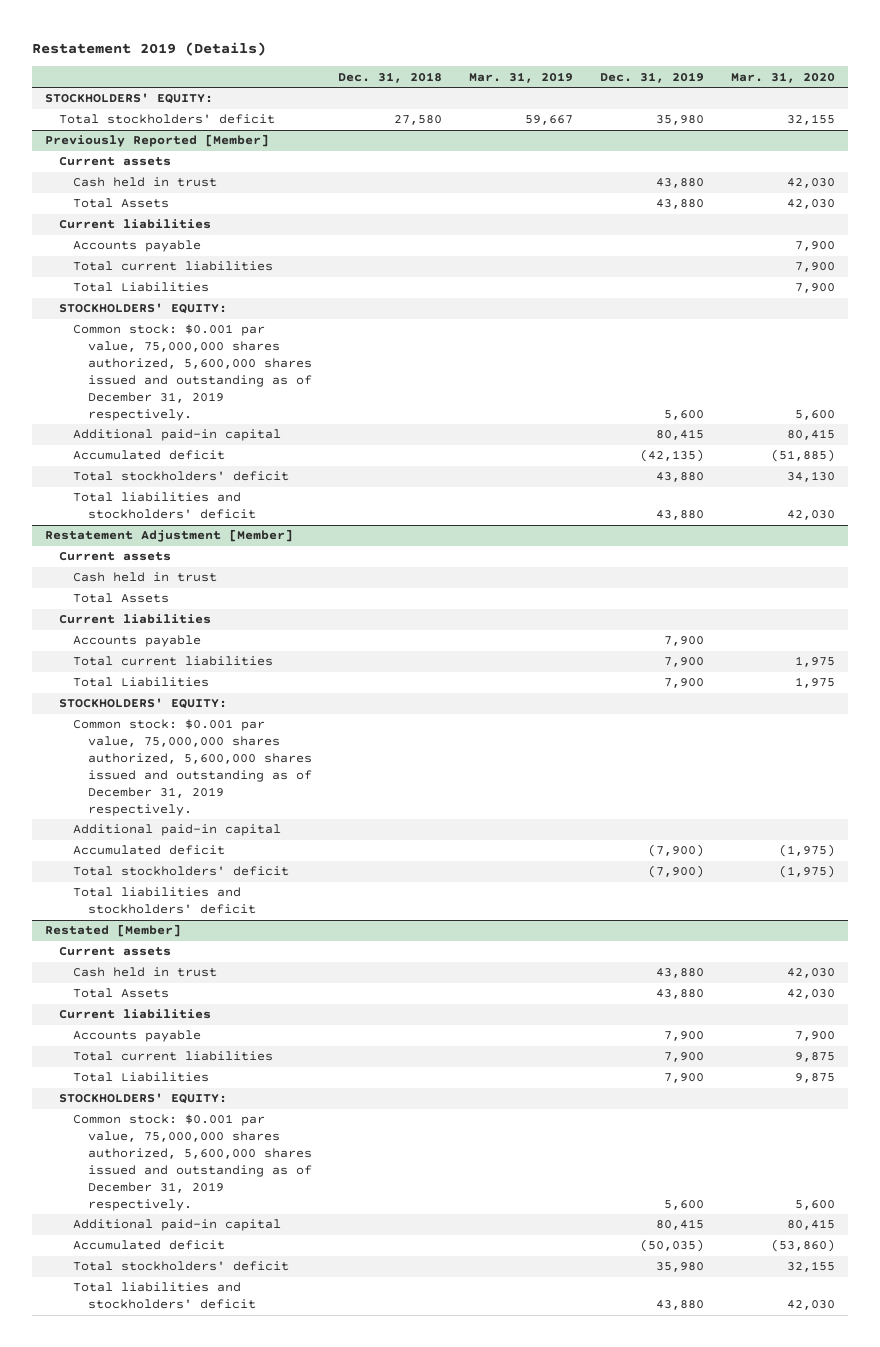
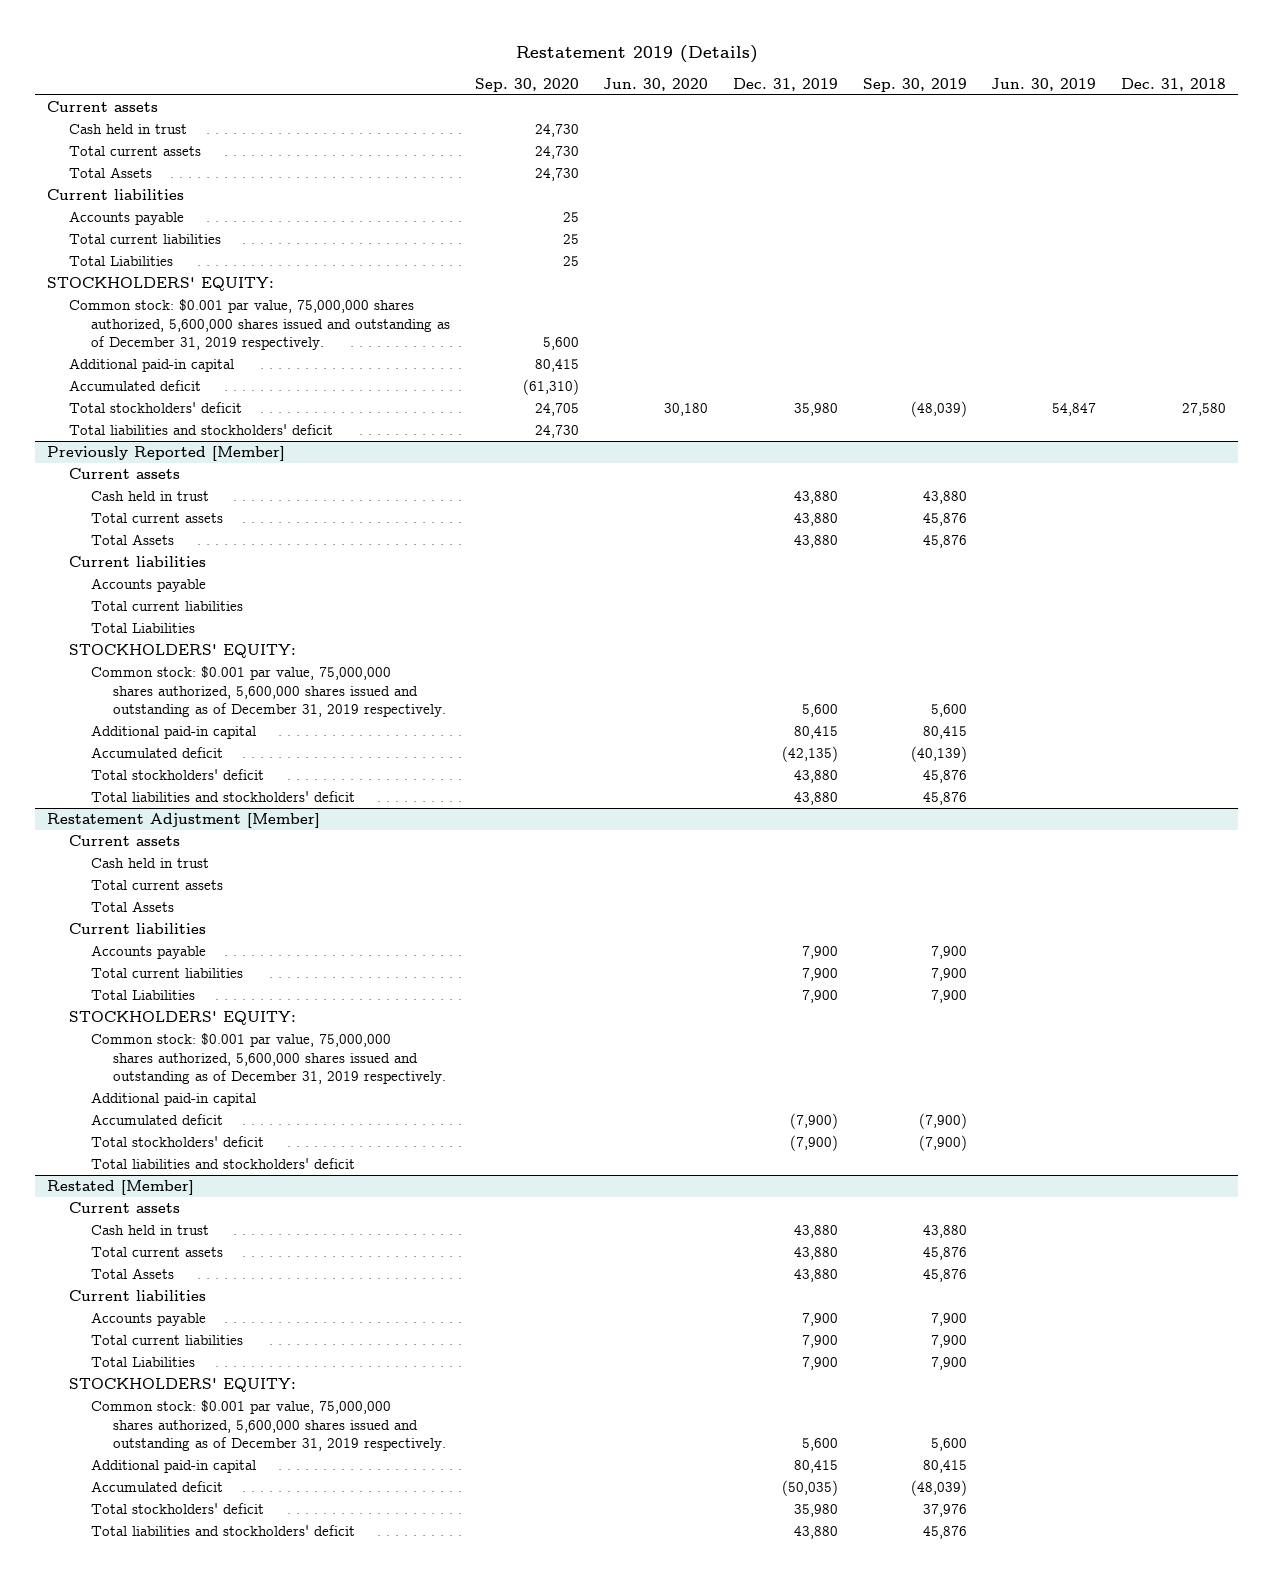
- | Dec. 31, 2018 | Mar. 31, 2019 | Dec. 31, 2019 | Mar. 31, 2020
+ | Sep. 30, 2020 | Jun. 30, 2020 | Dec. 31, 2019 | Sep. 30, 2019 | Jun. 30, 2019 | Dec. 31, 2018
+ Current assets
+ Cash held in trust | 24,730 | | | | |
+ Total current assets | 24,730 | | | | |
+ Total Assets | 24,730 | | | | |
+ Current liabilities
+ Accounts payable | 25 | | | | |
+ Total current liabilities | 25 | | | | |
+ Total Liabilities | 25 | | | | |
+ Common stock: $0.001 par value, 75,000,000 shares authorized, 5,600,000 shares issued and outstanding as of December 31, 2019 respectively. | 5,600 | | | | |
+ Additional paid-in capital | 80,415 | | | | |
+ Accumulated deficit | (61,310) | | | | |
+ Total liabilities and stockholders' deficit | 24,730 | | | | |
@ Previously Reported [Member]
+ Total current assets | | | 43,880 | 45,876 | |
@ Restatement Adjustment [Member]
+ Total current assets
@ Restated [Member]
+ Total current assets | | | 43,880 | 45,876 | |

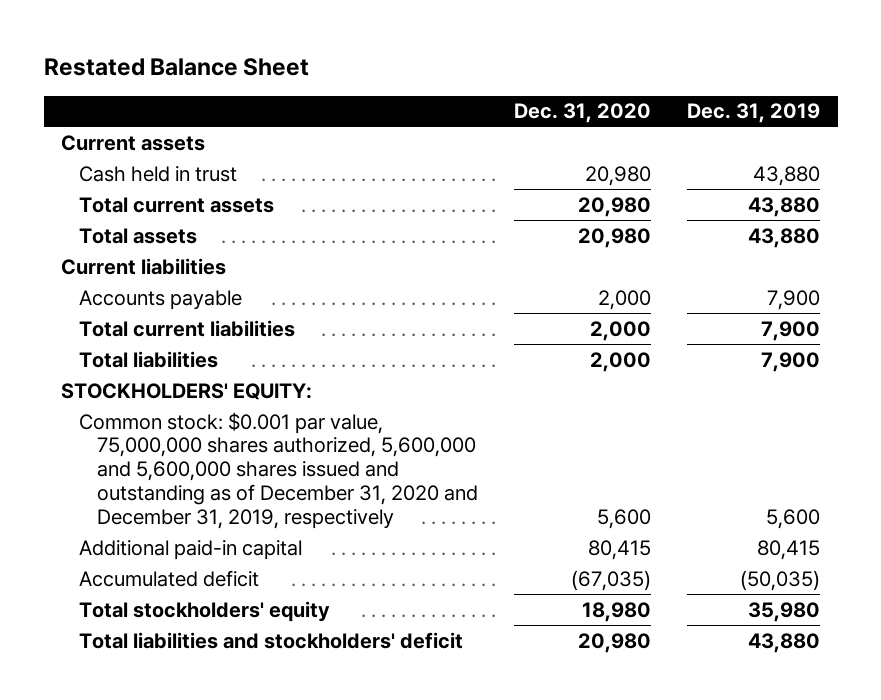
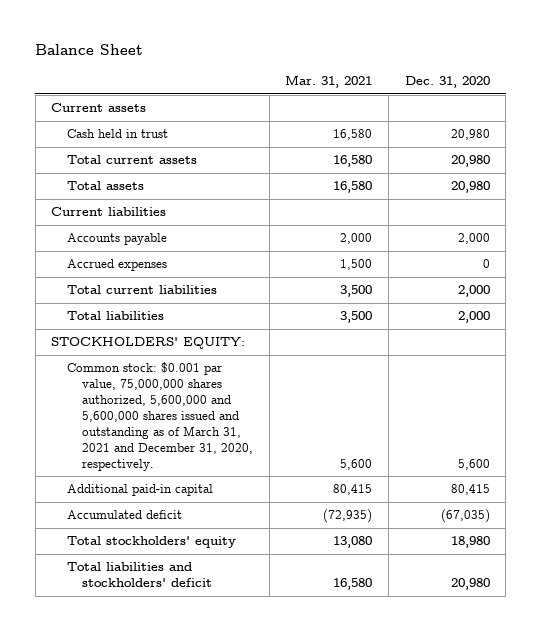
- Restated Balance Sheet
+ Balance Sheet
- | Dec. 31, 2020 | Dec. 31, 2019
+ | Mar. 31, 2021 | Dec. 31, 2020
+ Accrued expenses | 1,500 | 0
- Common stock: $0.001 par value, 75,000,000 shares authorized, 5,600,000 and 5,600,000 shares issued and outstanding as of December 31, 2020 and December 31, 2019, respectively | 5,600 | 5,600
+ Common stock: $0.001 par value, 75,000,000 shares authorized, 5,600,000 and 5,600,000 shares issued and outstanding as of March 31, 2021 and December 31, 2020, respectively. | 5,600 | 5,600

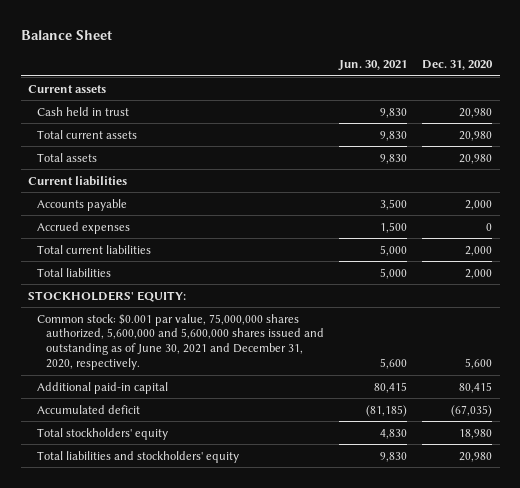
- | Mar. 31, 2021 | Dec. 31, 2020
+ | Jun. 30, 2021 | Dec. 31, 2020
- Common stock: $0.001 par value, 75,000,000 shares authorized, 5,600,000 and 5,600,000 shares issued and outstanding as of March 31, 2021 and December 31, 2020, respectively. | 5,600 | 5,600
+ Common stock: $0.001 par value, 75,000,000 shares authorized, 5,600,000 and 5,600,000 shares issued and outstanding as of June 30, 2021 and December 31, 2020, respectively. | 5,600 | 5,600
- Total liabilities and stockholders' deficit | 16,580 | 20,980
+ Total liabilities and stockholders' equity | 9,830 | 20,980

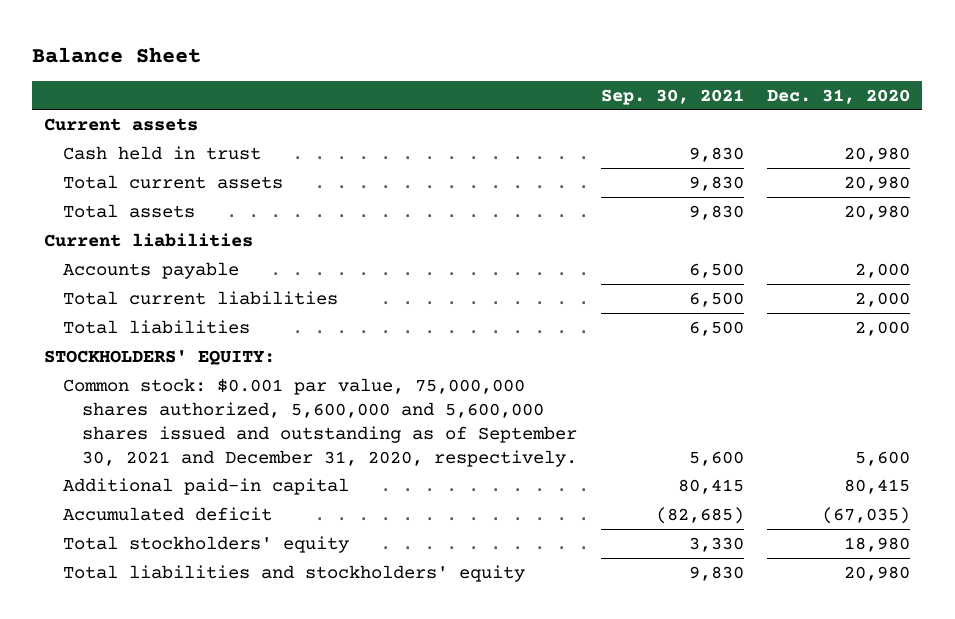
- | Jun. 30, 2021 | Dec. 31, 2020
+ | Sep. 30, 2021 | Dec. 31, 2020
- Accrued expenses | 1,500 | 0
- Common stock: $0.001 par value, 75,000,000 shares authorized, 5,600,000 and 5,600,000 shares issued and outstanding as of June 30, 2021 and December 31, 2020, respectively. | 5,600 | 5,600
+ Common stock: $0.001 par value, 75,000,000 shares authorized, 5,600,000 and 5,600,000 shares issued and outstanding as of September 30, 2021 and December 31, 2020, respectively. | 5,600 | 5,600

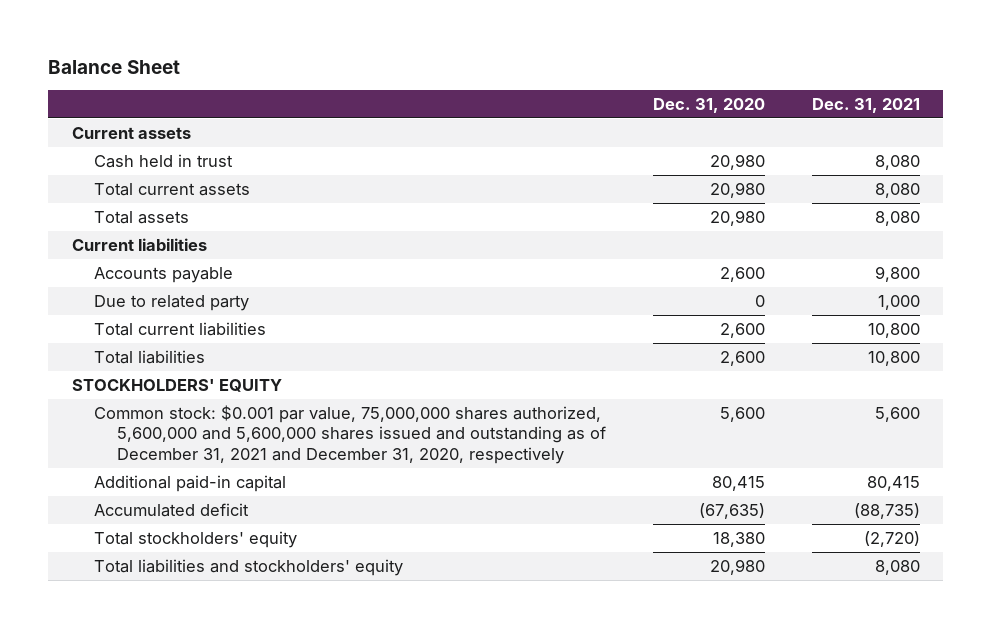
- | Sep. 30, 2021 | Dec. 31, 2020
+ | Dec. 31, 2020 | Dec. 31, 2021
- Accounts payable | 6,500 | 2,000
- Total current liabilities | 6,500 | 2,000
- Total liabilities | 6,500 | 2,000
- STOCKHOLDERS' EQUITY:
- Common stock: $0.001 par value, 75,000,000 shares authorized, 5,600,000 and 5,600,000 shares issued and outstanding as of September 30, 2021 and December 31, 2020, respectively. | 5,600 | 5,600
+ Accounts payable | 2,600 | 9,800
+ Due to related party | 0 | 1,000
+ Total current liabilities | 2,600 | 10,800
+ Total liabilities | 2,600 | 10,800
+ STOCKHOLDERS' EQUITY
+ Common stock: $0.001 par value, 75,000,000 shares authorized, 5,600,000 and 5,600,000 shares issued and outstanding as of December 31, 2021 and December 31, 2020, respectively | 5,600 | 5,600
- Accumulated deficit | (82,685) | (67,035)
- Total stockholders' equity | 3,330 | 18,980
+ Accumulated deficit | (67,635) | (88,735)
+ Total stockholders' equity | 18,380 | (2,720)

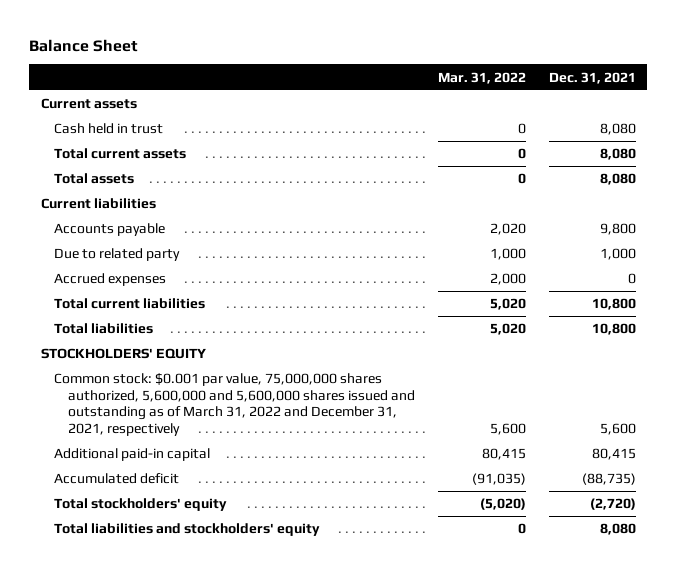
- | Dec. 31, 2020 | Dec. 31, 2021
+ | Mar. 31, 2022 | Dec. 31, 2021
+ Accrued expenses | 2,000 | 0
- Common stock: $0.001 par value, 75,000,000 shares authorized, 5,600,000 and 5,600,000 shares issued and outstanding as of December 31, 2021 and December 31, 2020, respectively | 5,600 | 5,600
+ Common stock: $0.001 par value, 75,000,000 shares authorized, 5,600,000 and 5,600,000 shares issued and outstanding as of March 31, 2022 and December 31, 2021, respectively | 5,600 | 5,600

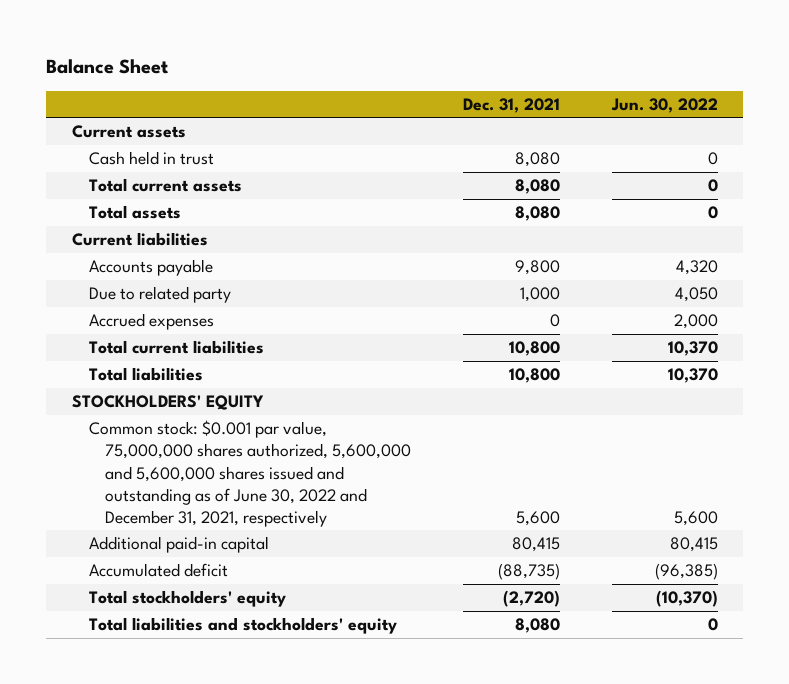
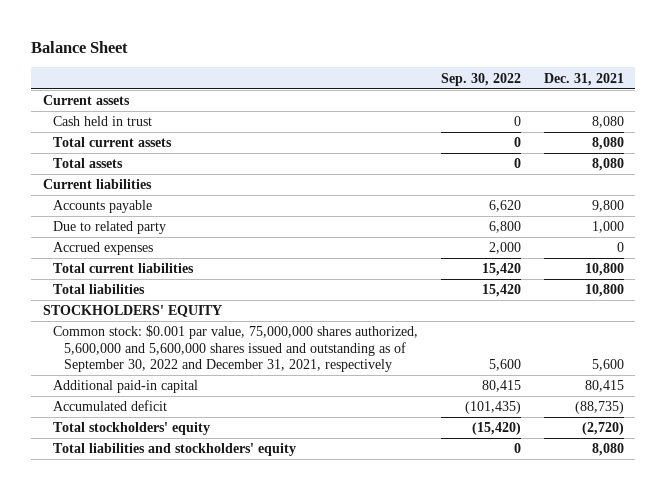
- | Dec. 31, 2021 | Jun. 30, 2022
+ | Sep. 30, 2022 | Dec. 31, 2021
- Common stock: $0.001 par value, 75,000,000 shares authorized, 5,600,000 and 5,600,000 shares issued and outstanding as of June 30, 2022 and December 31, 2021, respectively | 5,600 | 5,600
+ Common stock: $0.001 par value, 75,000,000 shares authorized, 5,600,000 and 5,600,000 shares issued and outstanding as of September 30, 2022 and December 31, 2021, respectively | 5,600 | 5,600

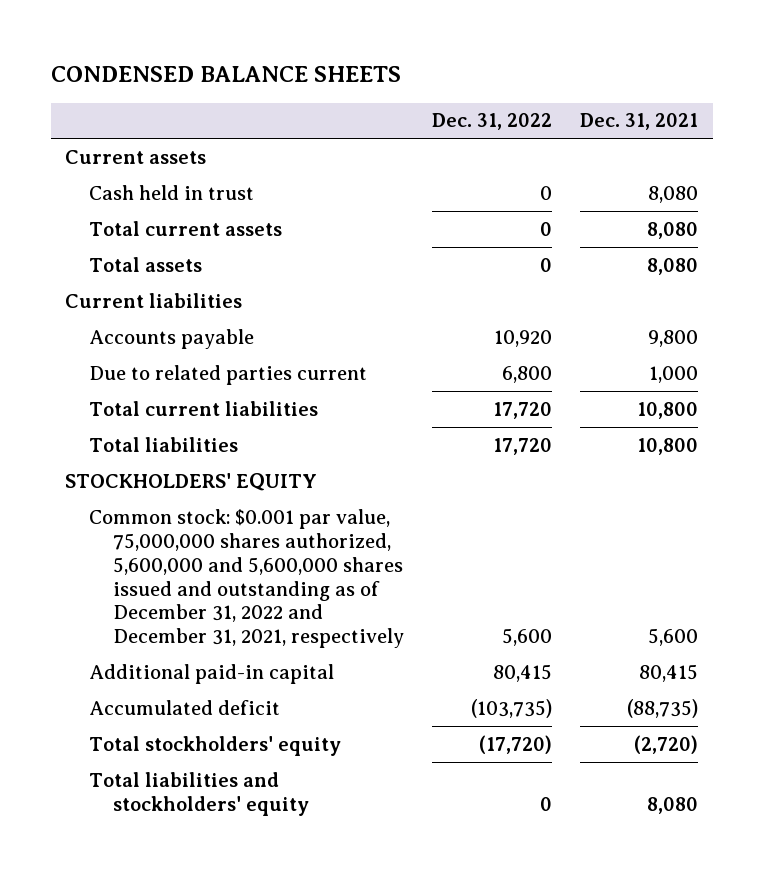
- Balance Sheet
+ CONDENSED BALANCE SHEETS
- | Sep. 30, 2022 | Dec. 31, 2021
+ | Dec. 31, 2022 | Dec. 31, 2021
- Due to related party | 6,800 | 1,000
- Accrued expenses | 2,000 | 0
+ Due to related parties current | 6,800 | 1,000
- Common stock: $0.001 par value, 75,000,000 shares authorized, 5,600,000 and 5,600,000 shares issued and outstanding as of September 30, 2022 and December 31, 2021, respectively | 5,600 | 5,600
+ Common stock: $0.001 par value, 75,000,000 shares authorized, 5,600,000 and 5,600,000 shares issued and outstanding as of December 31, 2022 and December 31, 2021, respectively | 5,600 | 5,600

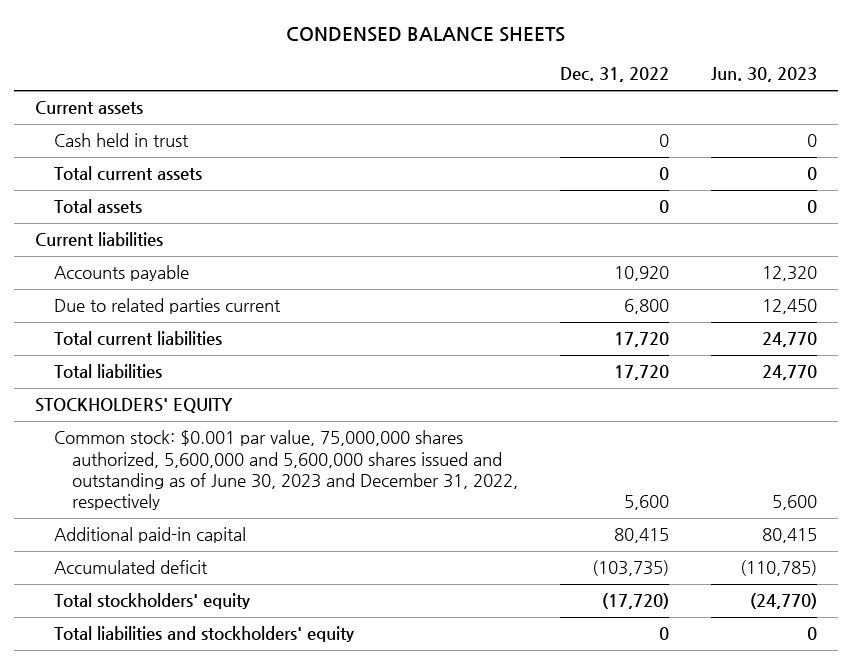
- | Dec. 31, 2022 | Dec. 31, 2021
+ | Dec. 31, 2022 | Jun. 30, 2023
- Common stock: $0.001 par value, 75,000,000 shares authorized, 5,600,000 and 5,600,000 shares issued and outstanding as of December 31, 2022 and December 31, 2021, respectively | 5,600 | 5,600
+ Common stock: $0.001 par value, 75,000,000 shares authorized, 5,600,000 and 5,600,000 shares issued and outstanding as of June 30, 2023 and December 31, 2022, respectively | 5,600 | 5,600

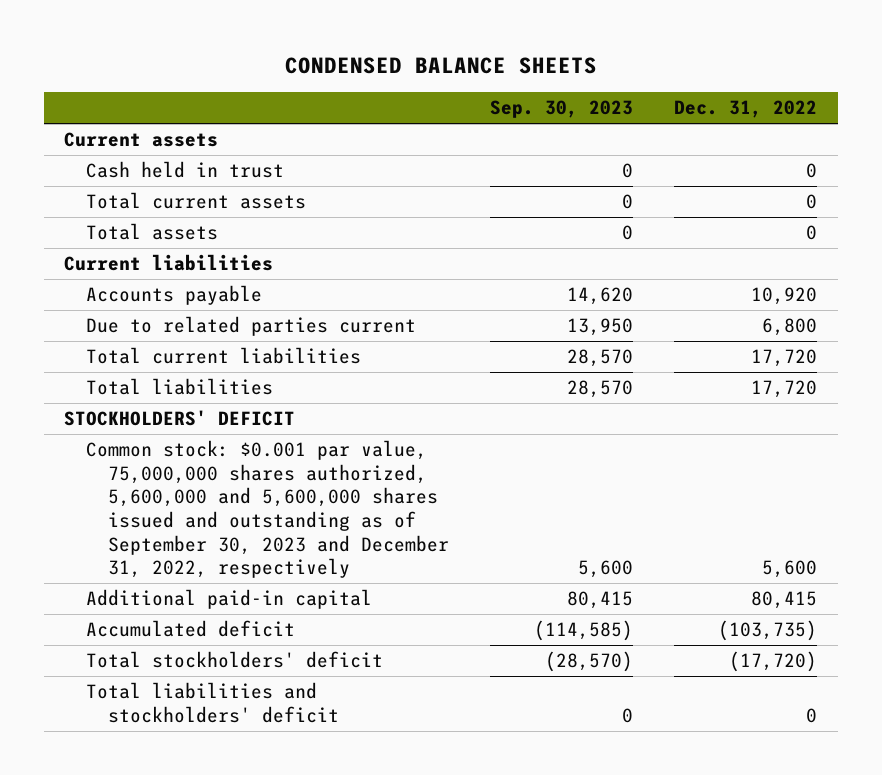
- | Dec. 31, 2022 | Jun. 30, 2023
+ | Sep. 30, 2023 | Dec. 31, 2022
- STOCKHOLDERS' EQUITY
- Common stock: $0.001 par value, 75,000,000 shares authorized, 5,600,000 and 5,600,000 shares issued and outstanding as of June 30, 2023 and December 31, 2022, respectively | 5,600 | 5,600
+ STOCKHOLDERS' DEFICIT
+ Common stock: $0.001 par value, 75,000,000 shares authorized, 5,600,000 and 5,600,000 shares issued and outstanding as of September 30, 2023 and December 31, 2022, respectively | 5,600 | 5,600
- Total stockholders' equity | (17,720) | (24,770)
- Total liabilities and stockholders' equity | 0 | 0
+ Total stockholders' deficit | (28,570) | (17,720)
+ Total liabilities and stockholders' deficit | 0 | 0

